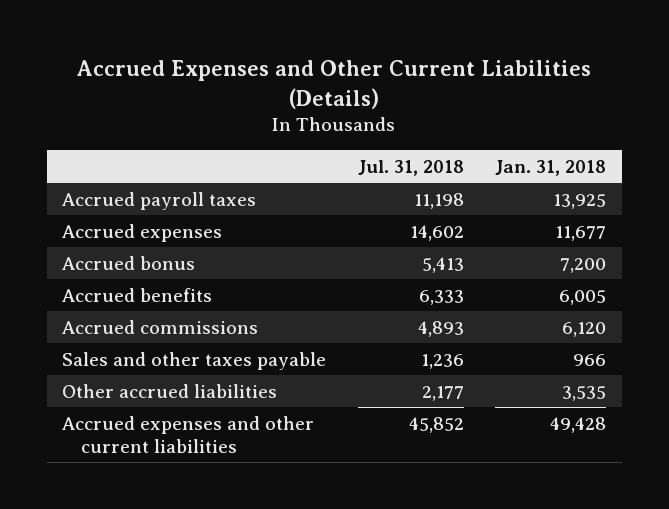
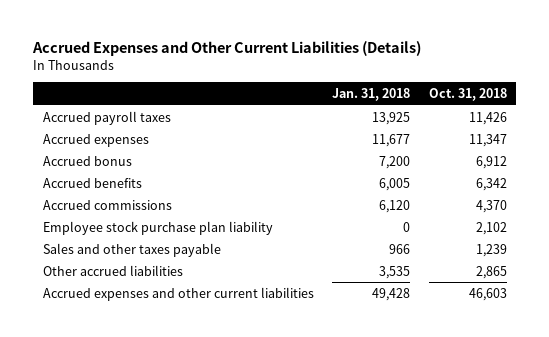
- | Jul. 31, 2018 | Jan. 31, 2018
+ | Jan. 31, 2018 | Oct. 31, 2018
+ Employee stock purchase plan liability | 0 | 2,102

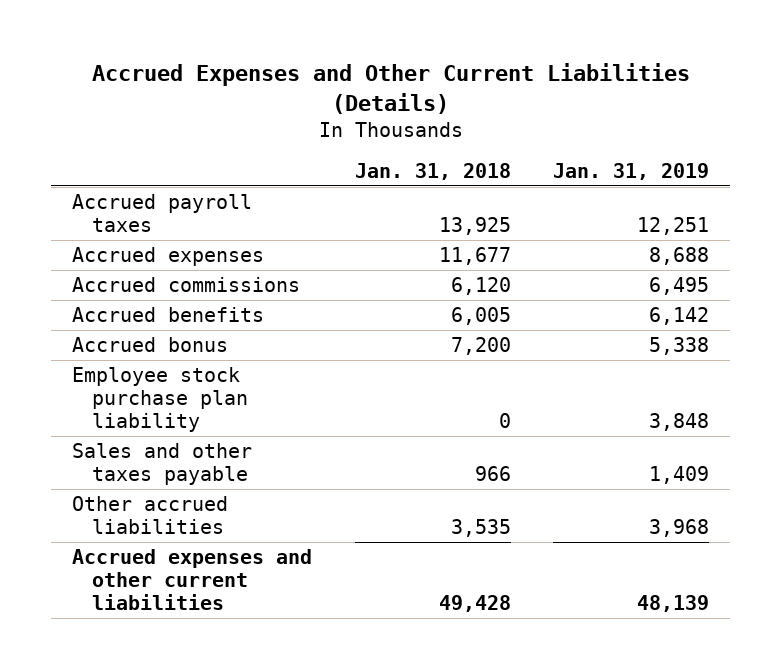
- | Jan. 31, 2018 | Oct. 31, 2018
+ | Jan. 31, 2018 | Jan. 31, 2019
moved down: Accrued benefits | 6,005 | 6,142
moved down: Accrued bonus | 7,200 | 5,338

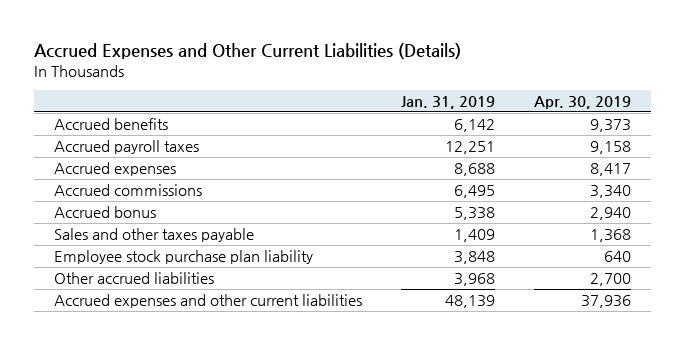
- | Jan. 31, 2018 | Jan. 31, 2019
+ | Jan. 31, 2019 | Apr. 30, 2019
moved up: Accrued benefits | 6,142 | 9,373
moved down: Employee stock purchase plan liability | 3,848 | 640

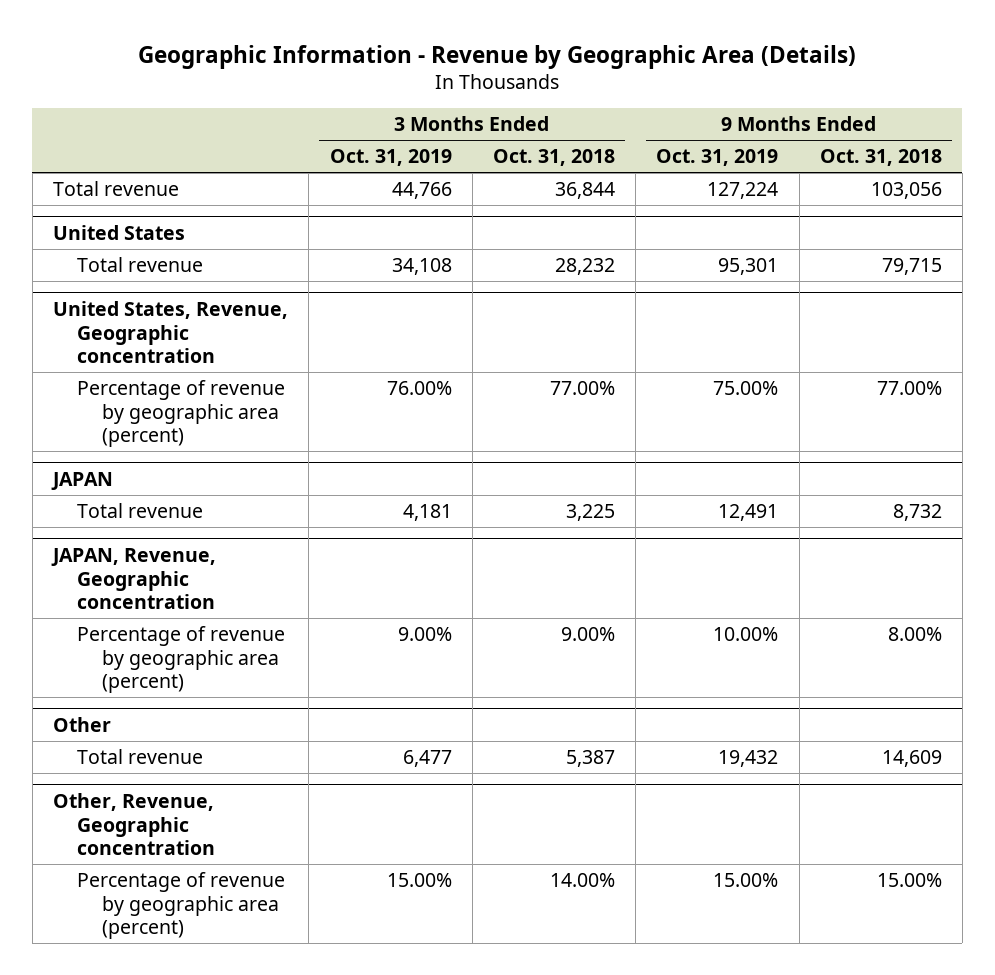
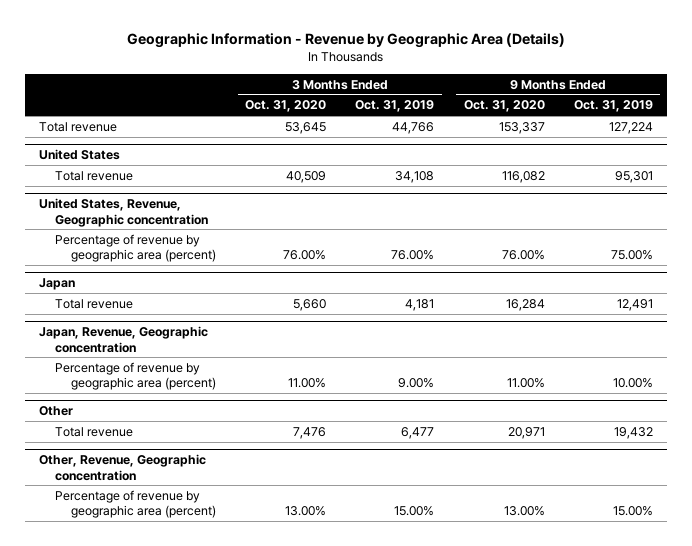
- | 3 Months Ended Oct. 31, 2019 | 3 Months Ended Oct. 31, 2018 | 9 Months Ended Oct. 31, 2019 | 9 Months Ended Oct. 31, 2018
+ | 3 Months Ended Oct. 31, 2020 | 3 Months Ended Oct. 31, 2019 | 9 Months Ended Oct. 31, 2020 | 9 Months Ended Oct. 31, 2019
- JAPAN
+ Japan
- JAPAN, Revenue, Geographic concentration
+ Japan, Revenue, Geographic concentration

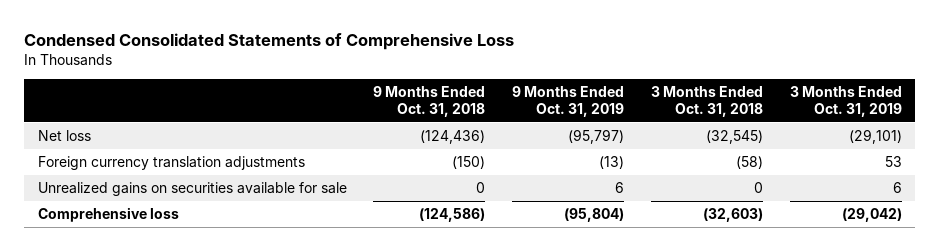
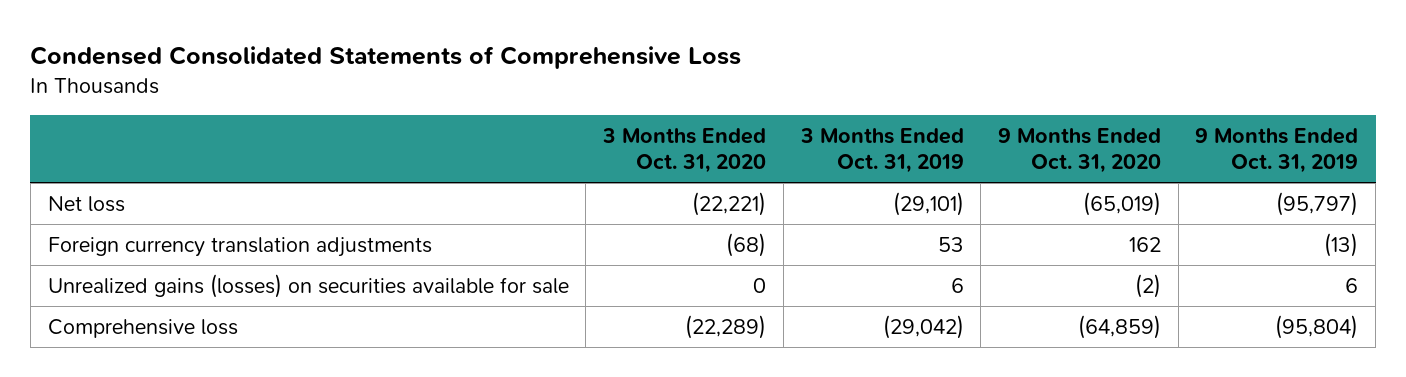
- | 9 Months Ended Oct. 31, 2018 | 9 Months Ended Oct. 31, 2019 | 3 Months Ended Oct. 31, 2018 | 3 Months Ended Oct. 31, 2019
+ | 3 Months Ended Oct. 31, 2020 | 3 Months Ended Oct. 31, 2019 | 9 Months Ended Oct. 31, 2020 | 9 Months Ended Oct. 31, 2019
- Unrealized gains on securities available for sale | 0 | 6 | 0 | 6
+ Unrealized gains (losses) on securities available for sale | 0 | 6 | (2) | 6

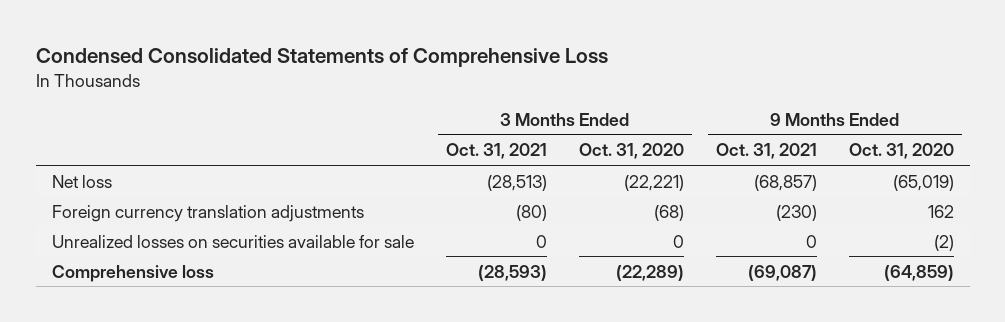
- | 3 Months Ended Oct. 31, 2020 | 3 Months Ended Oct. 31, 2019 | 9 Months Ended Oct. 31, 2020 | 9 Months Ended Oct. 31, 2019
+ | 3 Months Ended Oct. 31, 2021 | 3 Months Ended Oct. 31, 2020 | 9 Months Ended Oct. 31, 2021 | 9 Months Ended Oct. 31, 2020
- Unrealized gains (losses) on securities available for sale | 0 | 6 | (2) | 6
+ Unrealized losses on securities available for sale | 0 | 0 | 0 | (2)

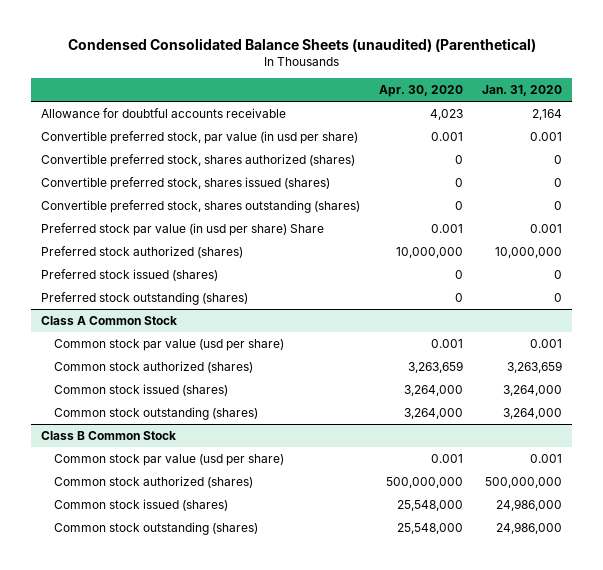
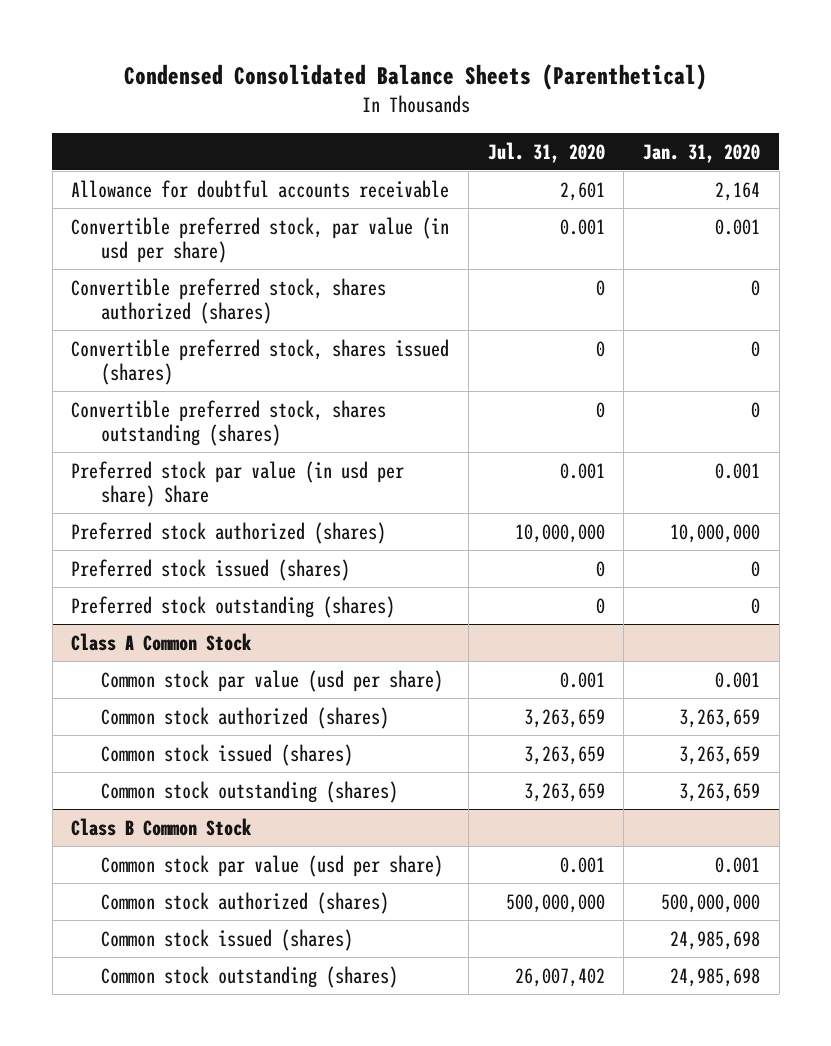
- Condensed Consolidated Balance Sheets (unaudited) (Parenthetical)
+ Condensed Consolidated Balance Sheets (Parenthetical)
- | Apr. 30, 2020 | Jan. 31, 2020
+ | Jul. 31, 2020 | Jan. 31, 2020
@ Class A Common Stock
- Common stock issued (shares) | 3,264,000 | 3,264,000
- Common stock outstanding (shares) | 3,264,000 | 3,264,000
+ Common stock issued (shares) | 3,263,659 | 3,263,659
+ Common stock outstanding (shares) | 3,263,659 | 3,263,659
@ Class B Common Stock
- Common stock issued (shares) | 25,548,000 | 24,986,000
- Common stock outstanding (shares) | 25,548,000 | 24,986,000
+ Common stock issued (shares) | | 24,985,698
+ Common stock outstanding (shares) | 26,007,402 | 24,985,698

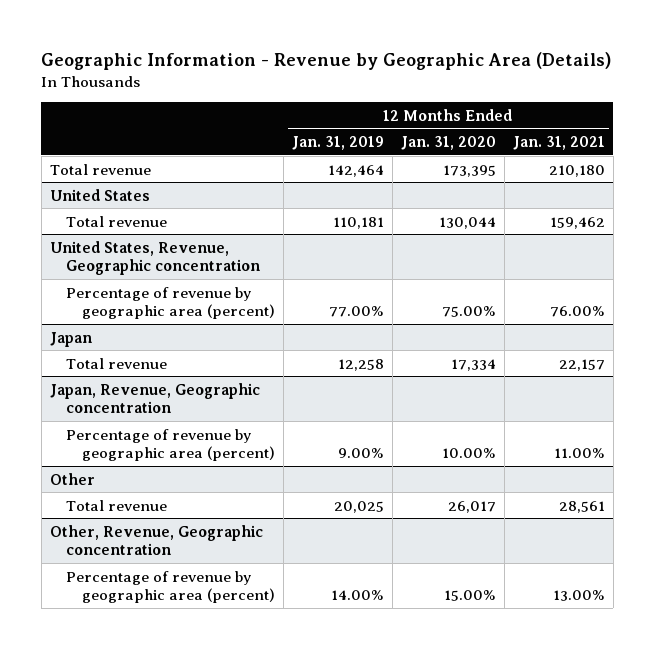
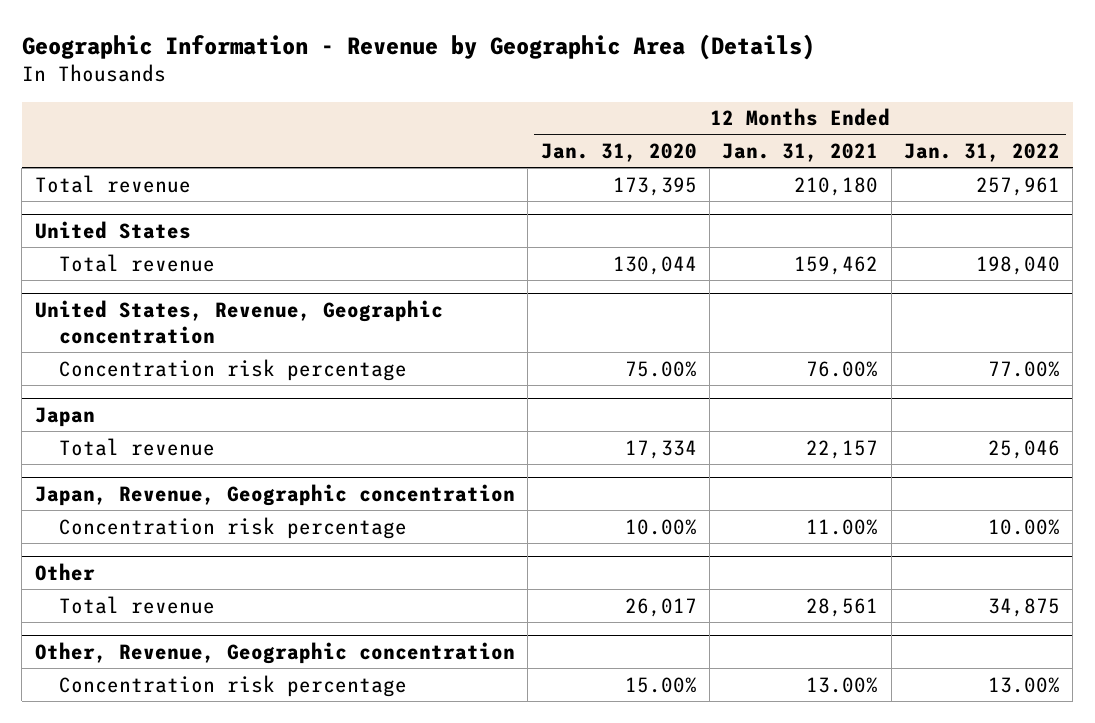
- | 12 Months Ended Jan. 31, 2019 | 12 Months Ended Jan. 31, 2020 | 12 Months Ended Jan. 31, 2021
+ | 12 Months Ended Jan. 31, 2020 | 12 Months Ended Jan. 31, 2021 | 12 Months Ended Jan. 31, 2022
@ United States, Revenue, Geographic concentration
- Percentage of revenue by geographic area (percent) | 77.00% | 75.00% | 76.00%
+ Concentration risk percentage | 75.00% | 76.00% | 77.00%
@ Japan, Revenue, Geographic concentration
- Percentage of revenue by geographic area (percent) | 9.00% | 10.00% | 11.00%
+ Concentration risk percentage | 10.00% | 11.00% | 10.00%
@ Other, Revenue, Geographic concentration
- Percentage of revenue by geographic area (percent) | 14.00% | 15.00% | 13.00%
+ Concentration risk percentage | 15.00% | 13.00% | 13.00%

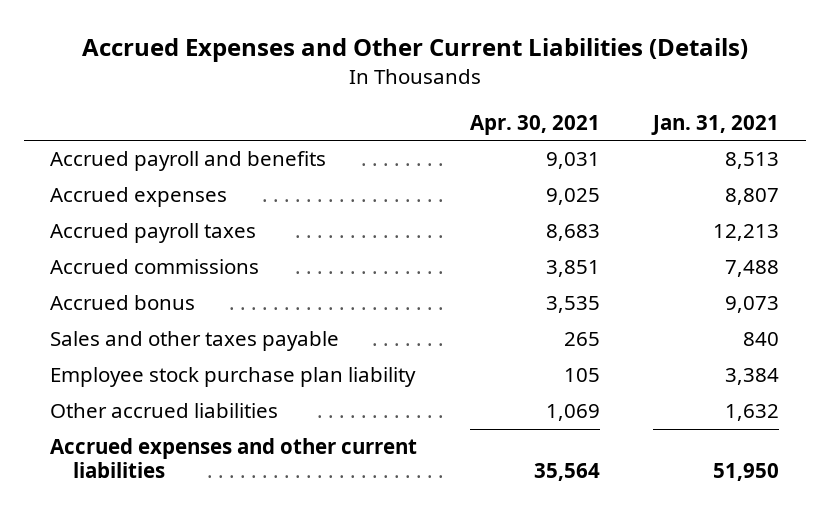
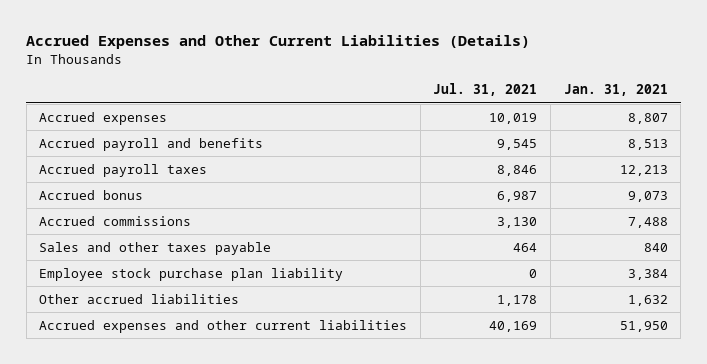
- | Apr. 30, 2021 | Jan. 31, 2021
+ | Jul. 31, 2021 | Jan. 31, 2021
moved down: Accrued payroll and benefits | 9,545 | 8,513
moved down: Accrued commissions | 3,130 | 7,488

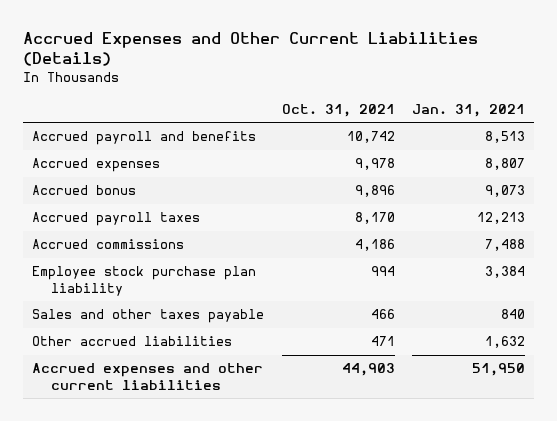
- | Jul. 31, 2021 | Jan. 31, 2021
+ | Oct. 31, 2021 | Jan. 31, 2021
moved down: Accrued expenses | 9,978 | 8,807
moved down: Accrued payroll taxes | 8,170 | 12,213
moved down: Sales and other taxes payable | 466 | 840

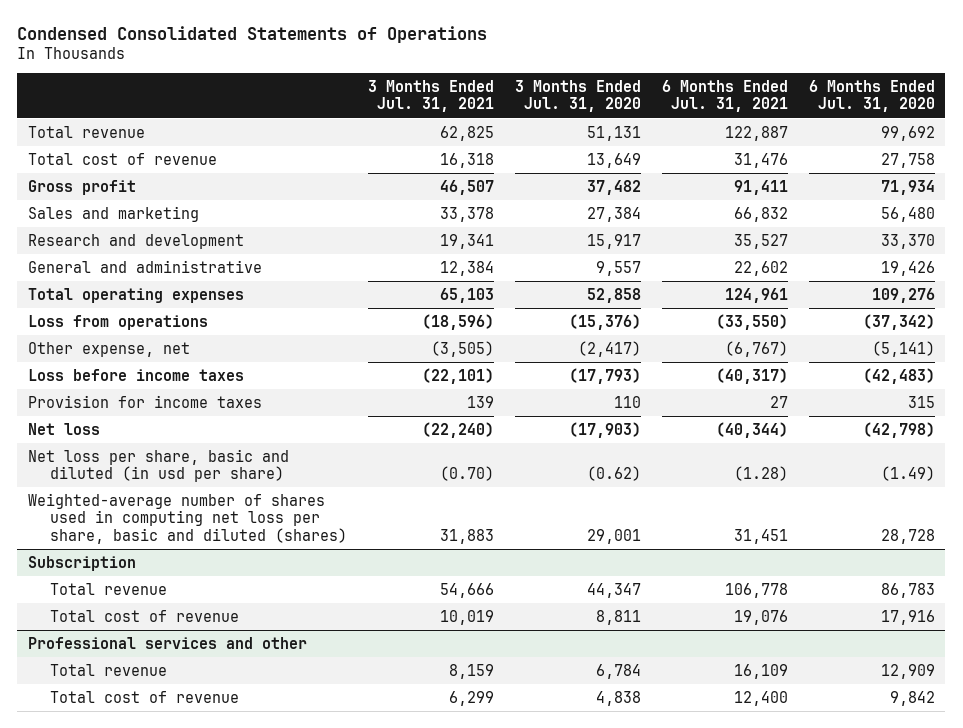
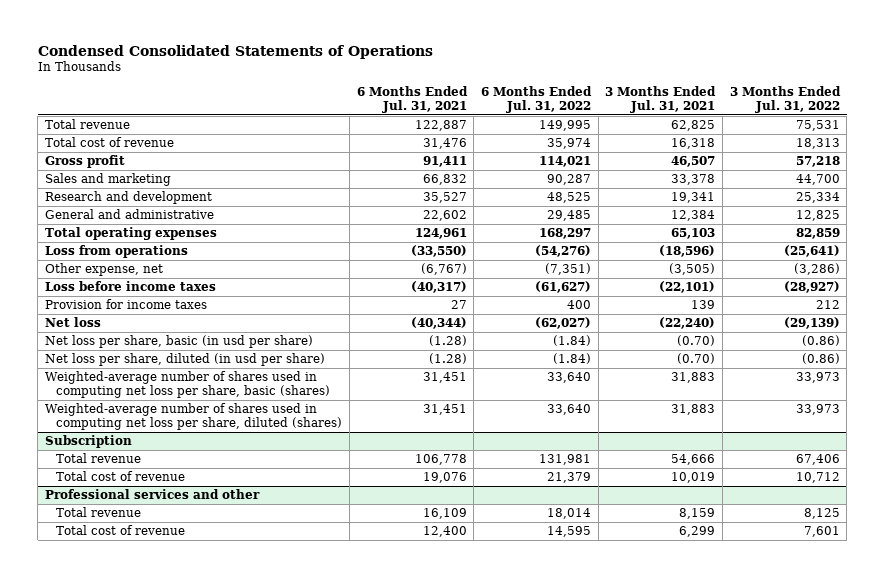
- | 3 Months Ended Jul. 31, 2021 | 3 Months Ended Jul. 31, 2020 | 6 Months Ended Jul. 31, 2021 | 6 Months Ended Jul. 31, 2020
+ | 6 Months Ended Jul. 31, 2021 | 6 Months Ended Jul. 31, 2022 | 3 Months Ended Jul. 31, 2021 | 3 Months Ended Jul. 31, 2022
- Net loss per share, basic and diluted (in usd per share) | (0.70) | (0.62) | (1.28) | (1.49)
- Weighted-average number of shares used in computing net loss per share, basic and diluted (shares) | 31,883 | 29,001 | 31,451 | 28,728
+ Net loss per share, basic (in usd per share) | (1.28) | (1.84) | (0.70) | (0.86)
+ Net loss per share, diluted (in usd per share) | (1.28) | (1.84) | (0.70) | (0.86)
+ Weighted-average number of shares used in computing net loss per share, basic (shares) | 31,451 | 33,640 | 31,883 | 33,973
+ Weighted-average number of shares used in computing net loss per share, diluted (shares) | 31,451 | 33,640 | 31,883 | 33,973

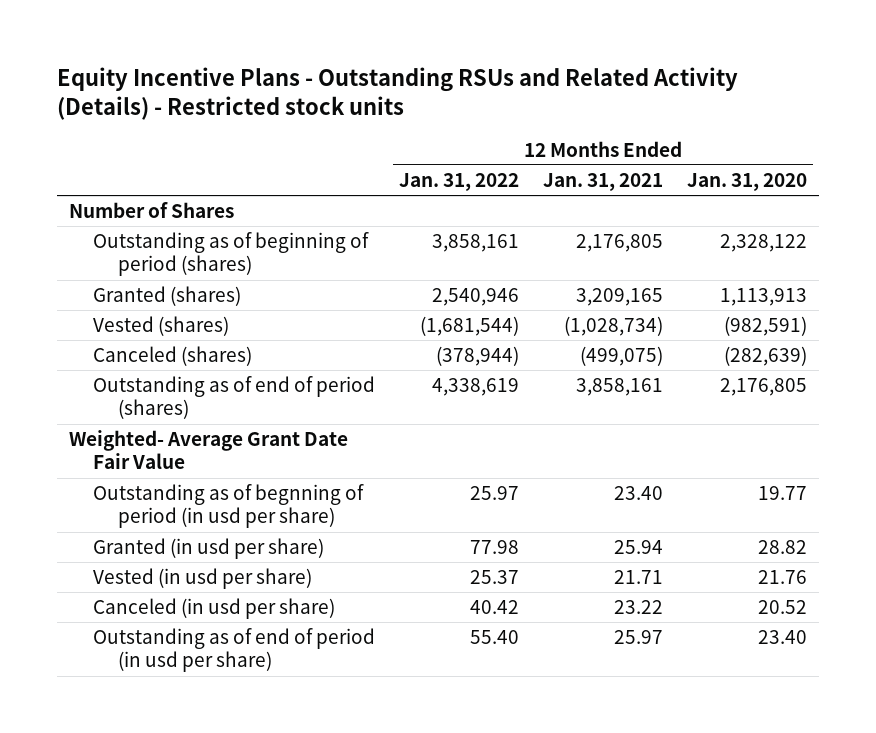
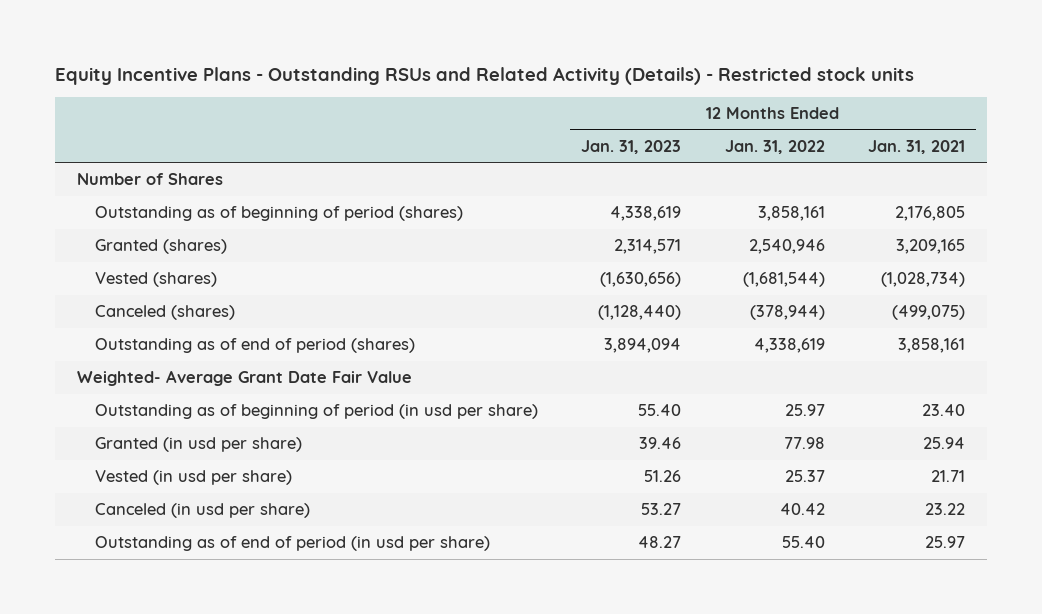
- | 12 Months Ended Jan. 31, 2022 | 12 Months Ended Jan. 31, 2021 | 12 Months Ended Jan. 31, 2020
+ | 12 Months Ended Jan. 31, 2023 | 12 Months Ended Jan. 31, 2022 | 12 Months Ended Jan. 31, 2021
- Outstanding as of begnning of period (in usd per share) | 25.97 | 23.40 | 19.77
+ Outstanding as of beginning of period (in usd per share) | 55.40 | 25.97 | 23.40

